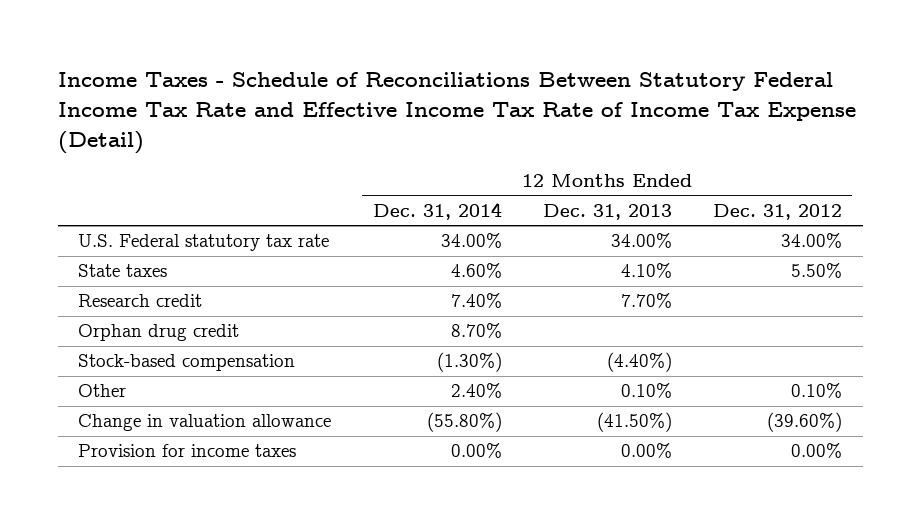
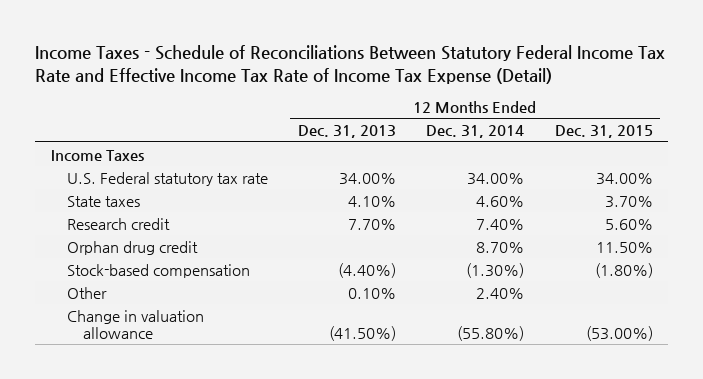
- | 12 Months Ended Dec. 31, 2014 | 12 Months Ended Dec. 31, 2013 | 12 Months Ended Dec. 31, 2012
+ | 12 Months Ended Dec. 31, 2013 | 12 Months Ended Dec. 31, 2014 | 12 Months Ended Dec. 31, 2015
+ Income Taxes
- Provision for income taxes | 0.00% | 0.00% | 0.00%

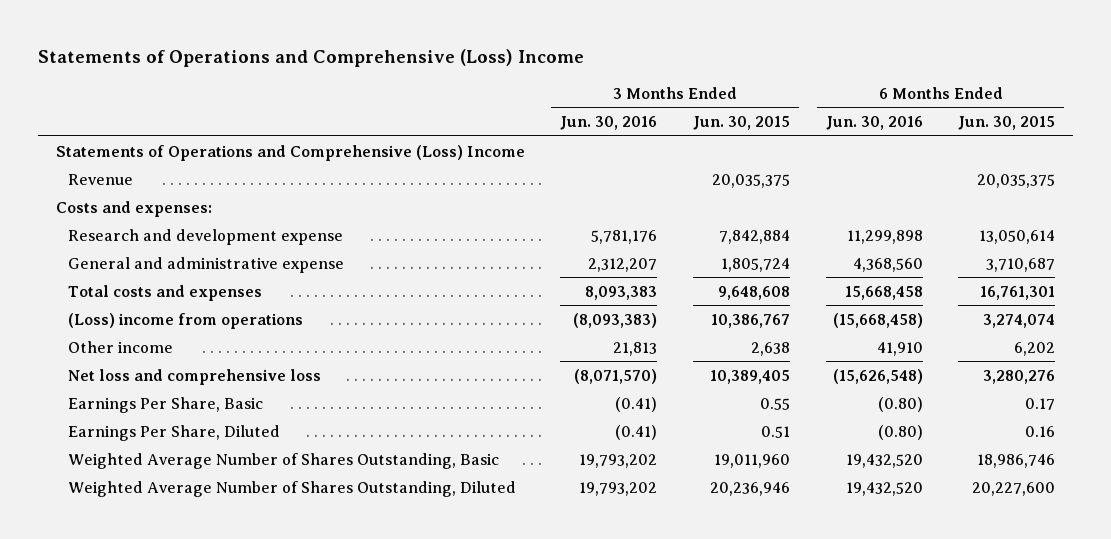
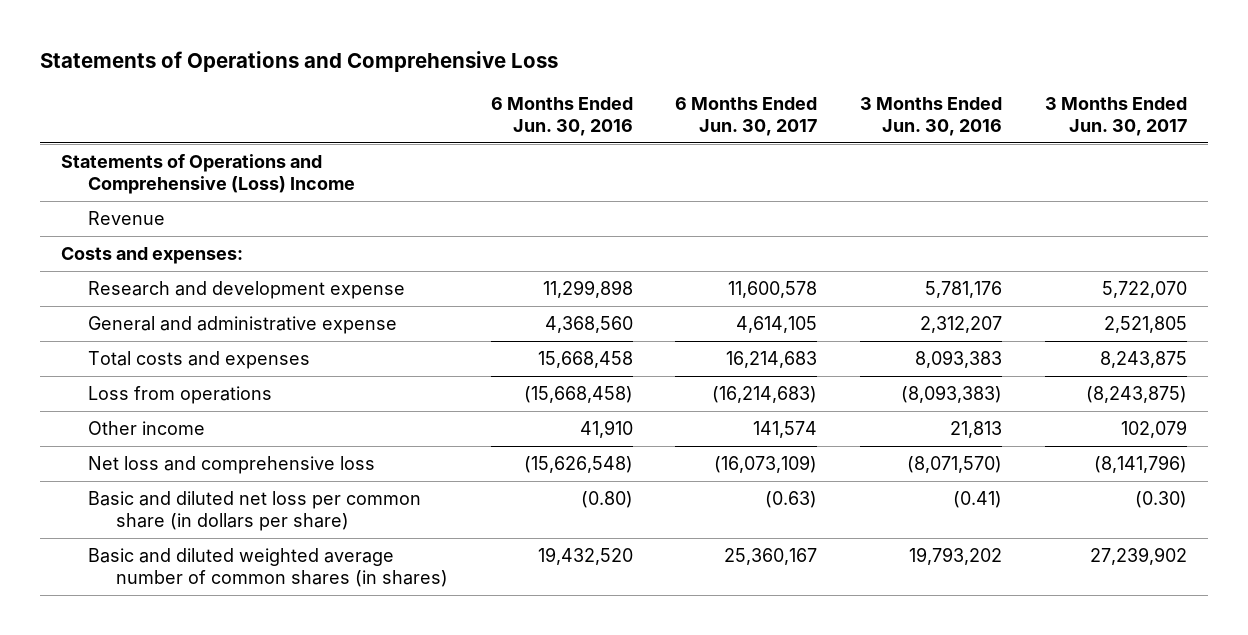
- Statements of Operations and Comprehensive (Loss) Income
+ Statements of Operations and Comprehensive Loss
- | 3 Months Ended Jun. 30, 2016 | 3 Months Ended Jun. 30, 2015 | 6 Months Ended Jun. 30, 2016 | 6 Months Ended Jun. 30, 2015
+ | 6 Months Ended Jun. 30, 2016 | 6 Months Ended Jun. 30, 2017 | 3 Months Ended Jun. 30, 2016 | 3 Months Ended Jun. 30, 2017
- (Loss) income from operations | (8,093,383) | 10,386,767 | (15,668,458) | 3,274,074
+ Loss from operations | (15,668,458) | (16,214,683) | (8,093,383) | (8,243,875)
- Earnings Per Share, Basic | (0.41) | 0.55 | (0.80) | 0.17
- Earnings Per Share, Diluted | (0.41) | 0.51 | (0.80) | 0.16
- Weighted Average Number of Shares Outstanding, Basic | 19,793,202 | 19,011,960 | 19,432,520 | 18,986,746
- Weighted Average Number of Shares Outstanding, Diluted | 19,793,202 | 20,236,946 | 19,432,520 | 20,227,600
+ Basic and diluted net loss per common share (in dollars per share) | (0.80) | (0.63) | (0.41) | (0.30)
+ Basic and diluted weighted average number of common shares (in shares) | 19,432,520 | 25,360,167 | 19,793,202 | 27,239,902

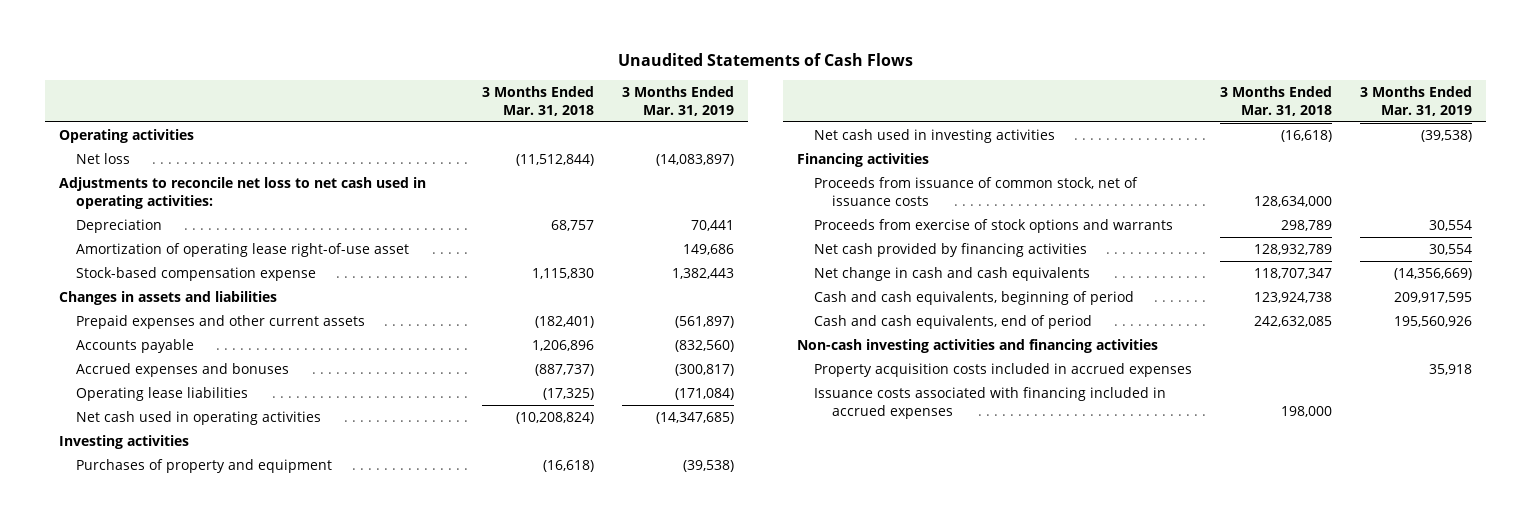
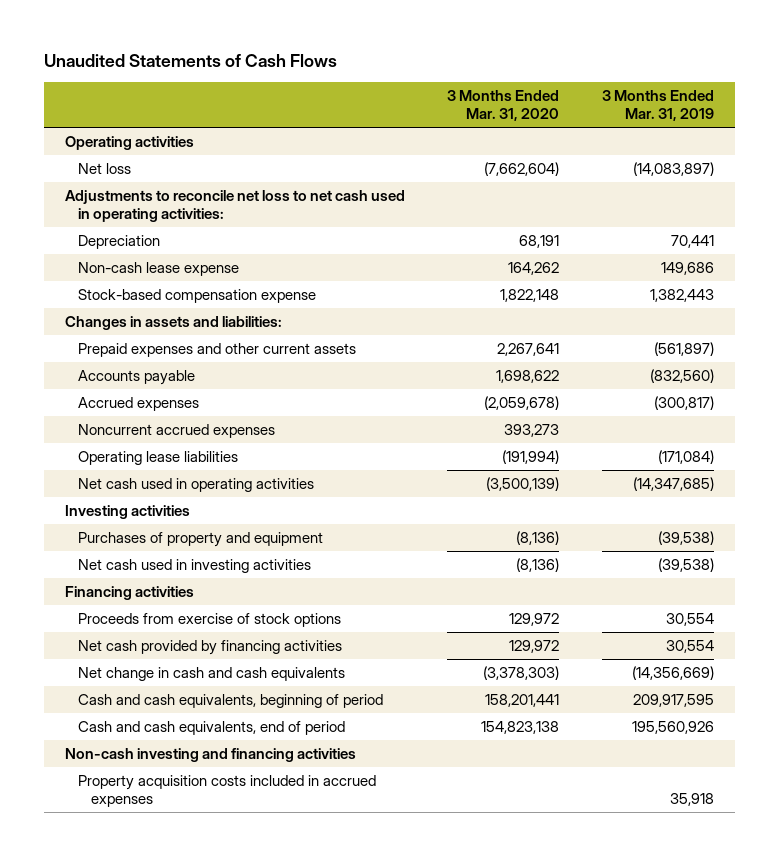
- | 3 Months Ended Mar. 31, 2018 | 3 Months Ended Mar. 31, 2019
+ | 3 Months Ended Mar. 31, 2020 | 3 Months Ended Mar. 31, 2019
- Amortization of operating lease right-of-use asset | | 149,686
+ Non-cash lease expense | 164,262 | 149,686
- Changes in assets and liabilities
+ Changes in assets and liabilities:
- Accrued expenses and bonuses | (887,737) | (300,817)
+ Accrued expenses | (2,059,678) | (300,817)
+ Noncurrent accrued expenses | 393,273 |
- Proceeds from issuance of common stock, net of issuance costs | 128,634,000 |
- Proceeds from exercise of stock options and warrants | 298,789 | 30,554
+ Proceeds from exercise of stock options | 129,972 | 30,554
- Non-cash investing activities and financing activities
+ Non-cash investing and financing activities
- Issuance costs associated with financing included in accrued expenses | 198,000 |

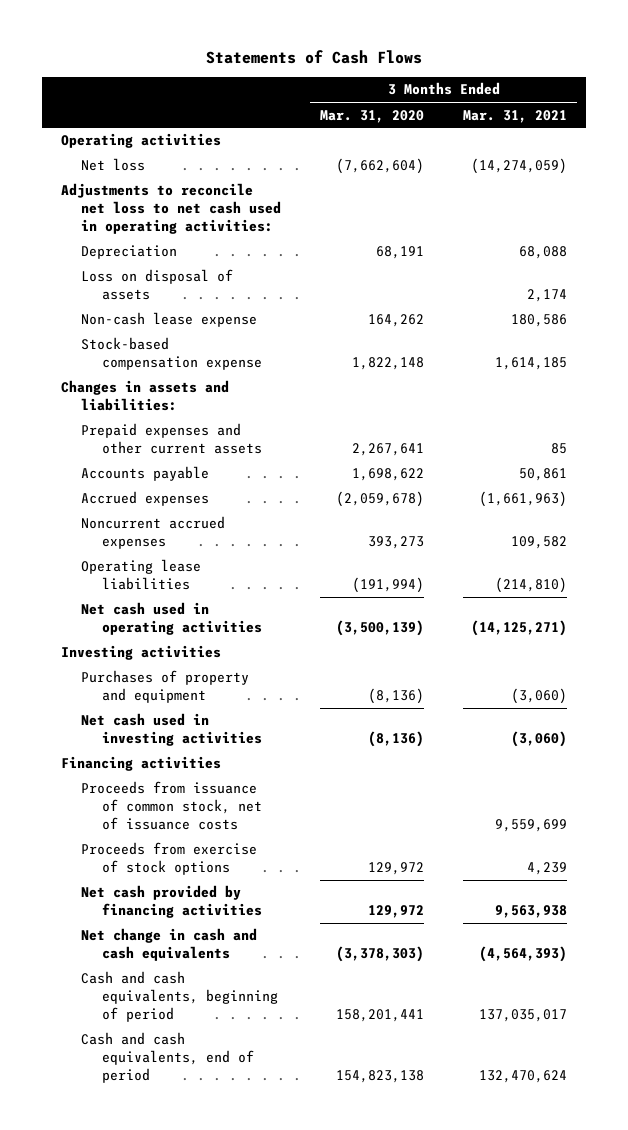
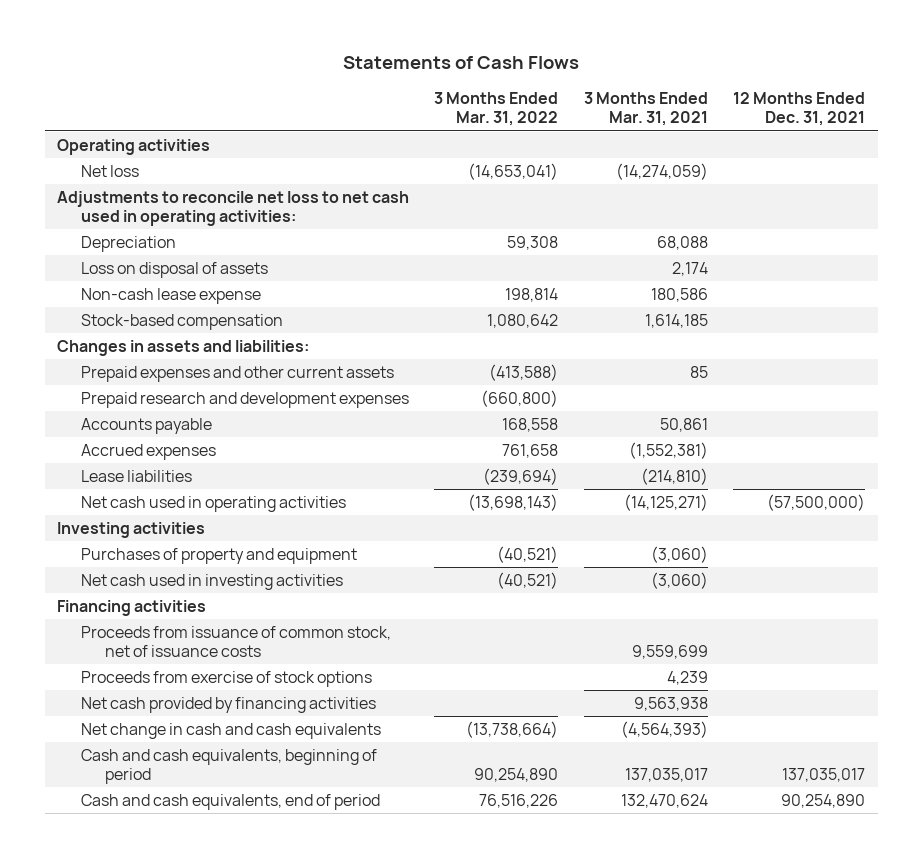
- | 3 Months Ended Mar. 31, 2020 | 3 Months Ended Mar. 31, 2021
+ | 3 Months Ended Mar. 31, 2022 | 3 Months Ended Mar. 31, 2021 | 12 Months Ended Dec. 31, 2021
- Stock-based compensation expense | 1,822,148 | 1,614,185
+ Stock-based compensation | 1,080,642 | 1,614,185 |
+ Prepaid research and development expenses | (660,800) | |
- Accrued expenses | (2,059,678) | (1,661,963)
- Noncurrent accrued expenses | 393,273 | 109,582
- Operating lease liabilities | (191,994) | (214,810)
+ Accrued expenses | 761,658 | (1,552,381) |
+ Lease liabilities | (239,694) | (214,810) |

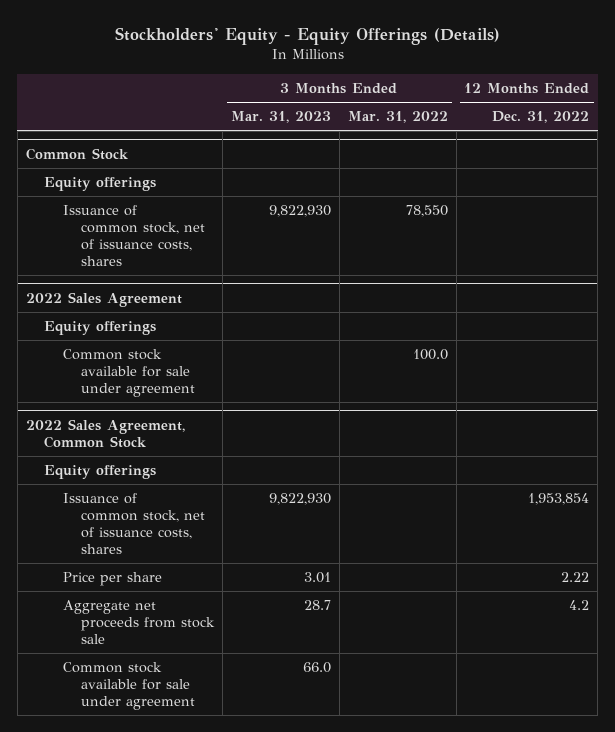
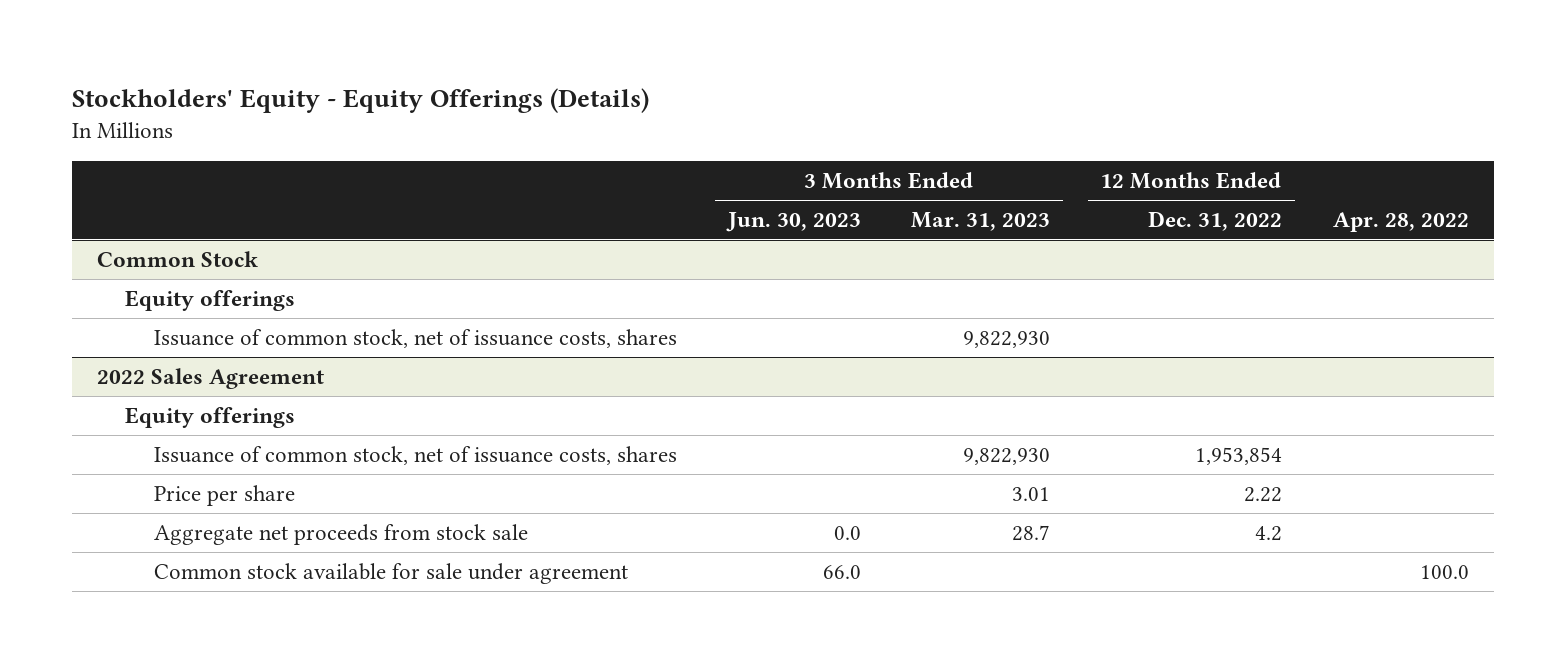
- | 3 Months Ended Mar. 31, 2023 | 3 Months Ended Mar. 31, 2022 | 12 Months Ended Dec. 31, 2022
+ | 3 Months Ended Jun. 30, 2023 | 3 Months Ended Mar. 31, 2023 | 12 Months Ended Dec. 31, 2022 | Apr. 28, 2022
- 2022 Sales Agreement, Common Stock
- Equity offerings
- Common stock available for sale under agreement | 66.0 | |
@ 2022 Sales Agreement
moved down: Common stock available for sale under agreement | 66.0 | | | 100.0

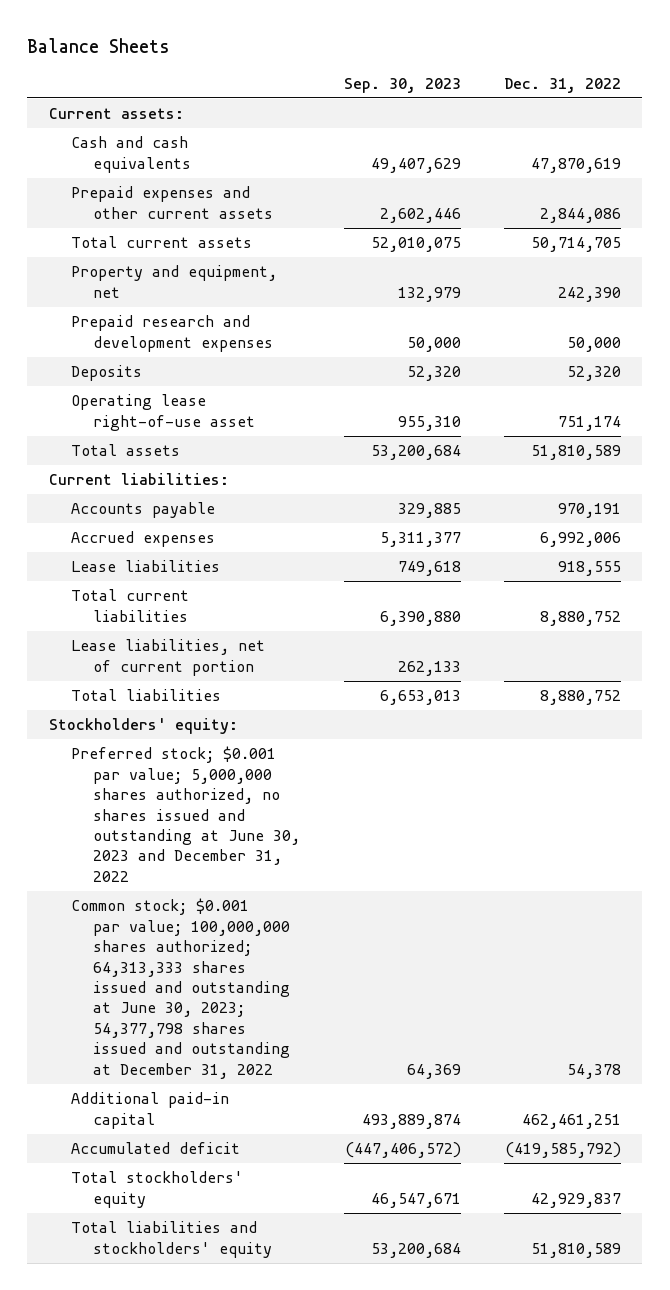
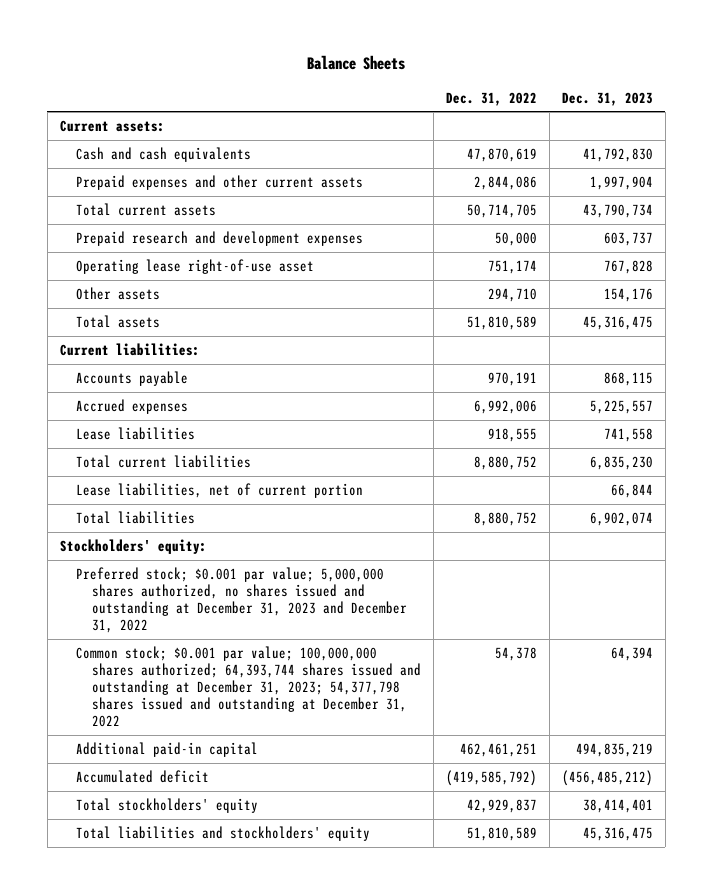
- | Sep. 30, 2023 | Dec. 31, 2022
+ | Dec. 31, 2022 | Dec. 31, 2023
- Property and equipment, net | 132,979 | 242,390
- Deposits | 52,320 | 52,320
+ Other assets | 294,710 | 154,176
- Preferred stock; $0.001 par value; 5,000,000 shares authorized, no shares issued and outstanding at June 30, 2023 and December 31, 2022
- Common stock; $0.001 par value; 100,000,000 shares authorized; 64,313,333 shares issued and outstanding at June 30, 2023; 54,377,798 shares issued and outstanding at December 31, 2022 | 64,369 | 54,378
+ Preferred stock; $0.001 par value; 5,000,000 shares authorized, no shares issued and outstanding at December 31, 2023 and December 31, 2022
+ Common stock; $0.001 par value; 100,000,000 shares authorized; 64,393,744 shares issued and outstanding at December 31, 2023; 54,377,798 shares issued and outstanding at December 31, 2022 | 54,378 | 64,394

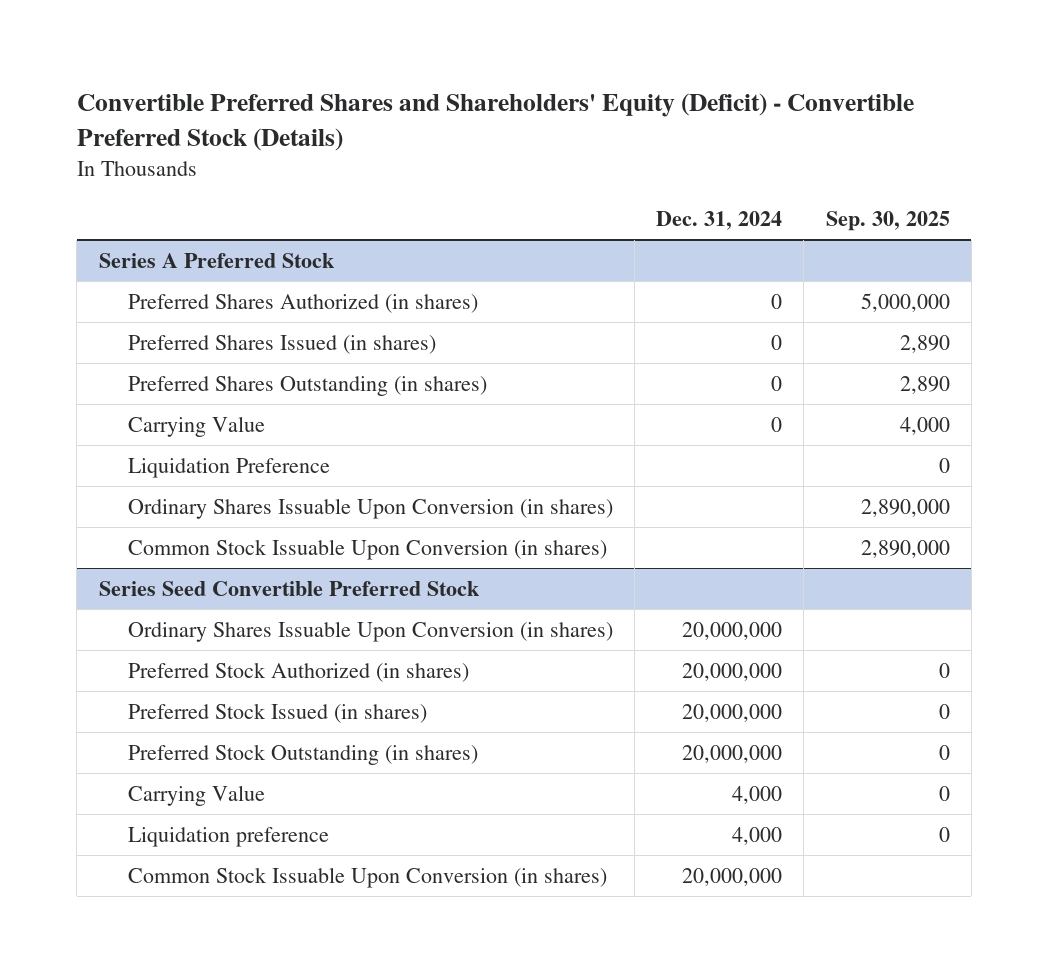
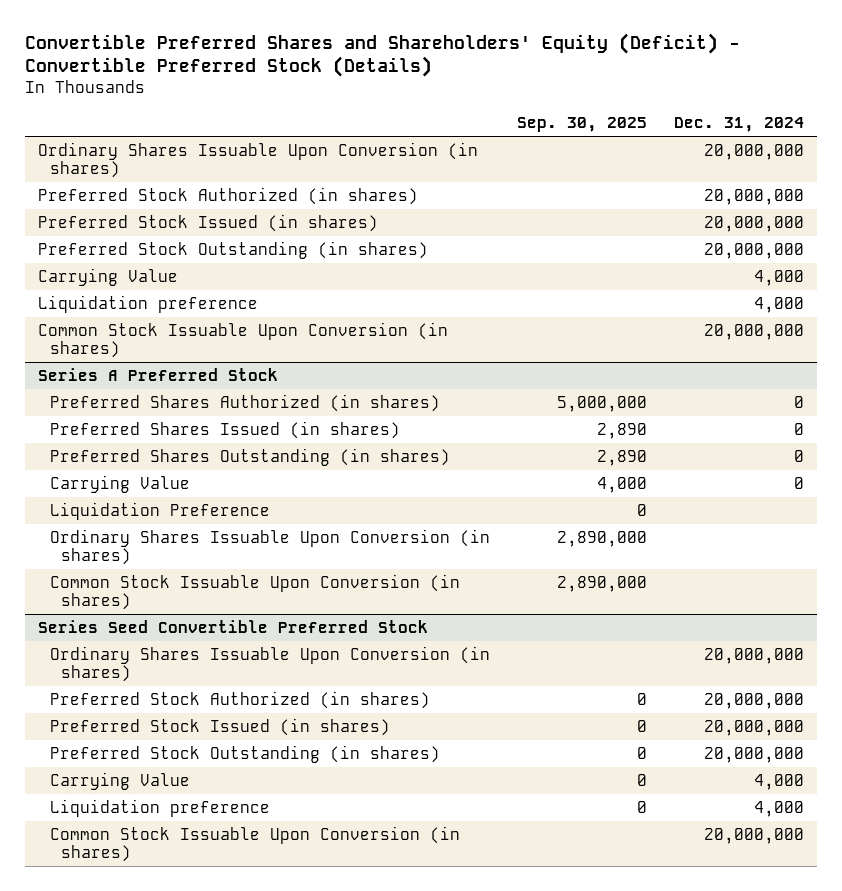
- | Dec. 31, 2024 | Sep. 30, 2025
+ | Sep. 30, 2025 | Dec. 31, 2024
+ Ordinary Shares Issuable Upon Conversion (in shares) | | 20,000,000
+ Preferred Stock Authorized (in shares) | | 20,000,000
+ Preferred Stock Issued (in shares) | | 20,000,000
+ Preferred Stock Outstanding (in shares) | | 20,000,000
+ Carrying Value | | 4,000
+ Liquidation preference | | 4,000
+ Common Stock Issuable Upon Conversion (in shares) | | 20,000,000

